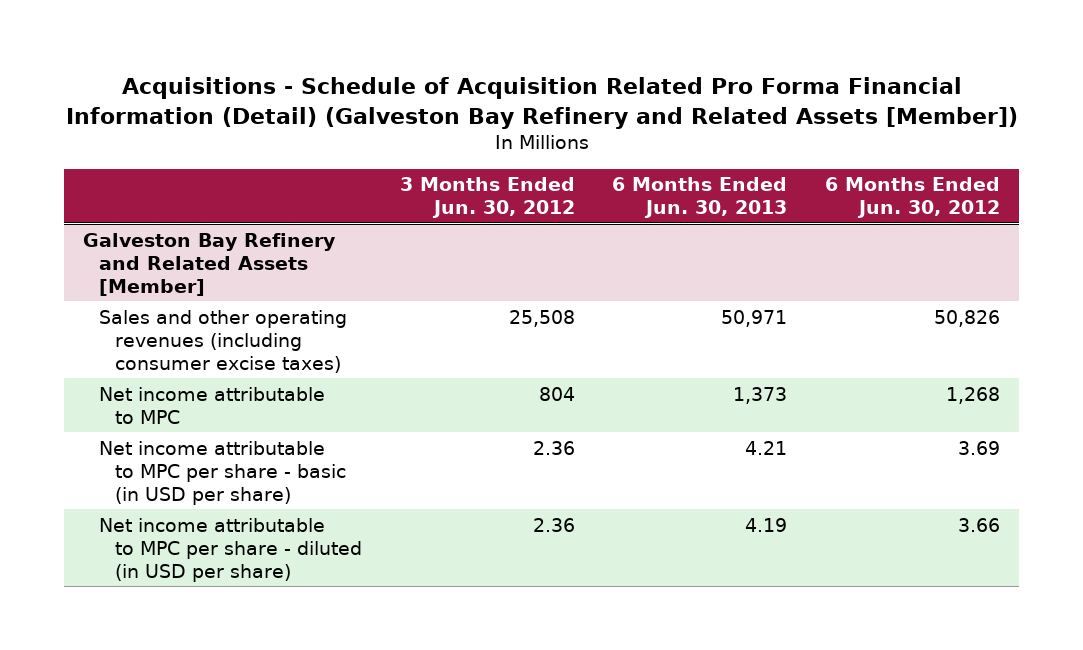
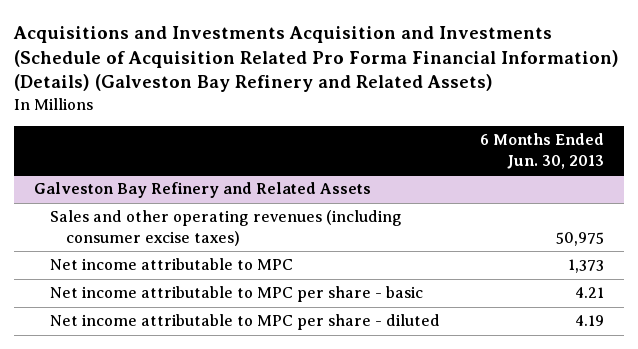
- Acquisitions - Schedule of Acquisition Related Pro Forma Financial Information (Detail) (Galveston Bay Refinery and Related Assets [Member])
+ Acquisitions and Investments Acquisition and Investments (Schedule of Acquisition Related Pro Forma Financial Information) (Details) (Galveston Bay Refinery and Related Assets)
- | 3 Months Ended Jun. 30, 2012 | 6 Months Ended Jun. 30, 2013 | 6 Months Ended Jun. 30, 2012
+ | 6 Months Ended Jun. 30, 2013
- Galveston Bay Refinery and Related Assets [Member]
- Sales and other operating revenues (including consumer excise taxes) | 25,508 | 50,971 | 50,826
+ Galveston Bay Refinery and Related Assets
+ Sales and other operating revenues (including consumer excise taxes) | 50,975
- Net income attributable to MPC per share - basic (in USD per share) | 2.36 | 4.21 | 3.69
- Net income attributable to MPC per share - diluted (in USD per share) | 2.36 | 4.19 | 3.66
+ Net income attributable to MPC per share - basic | 4.21
+ Net income attributable to MPC per share - diluted | 4.19

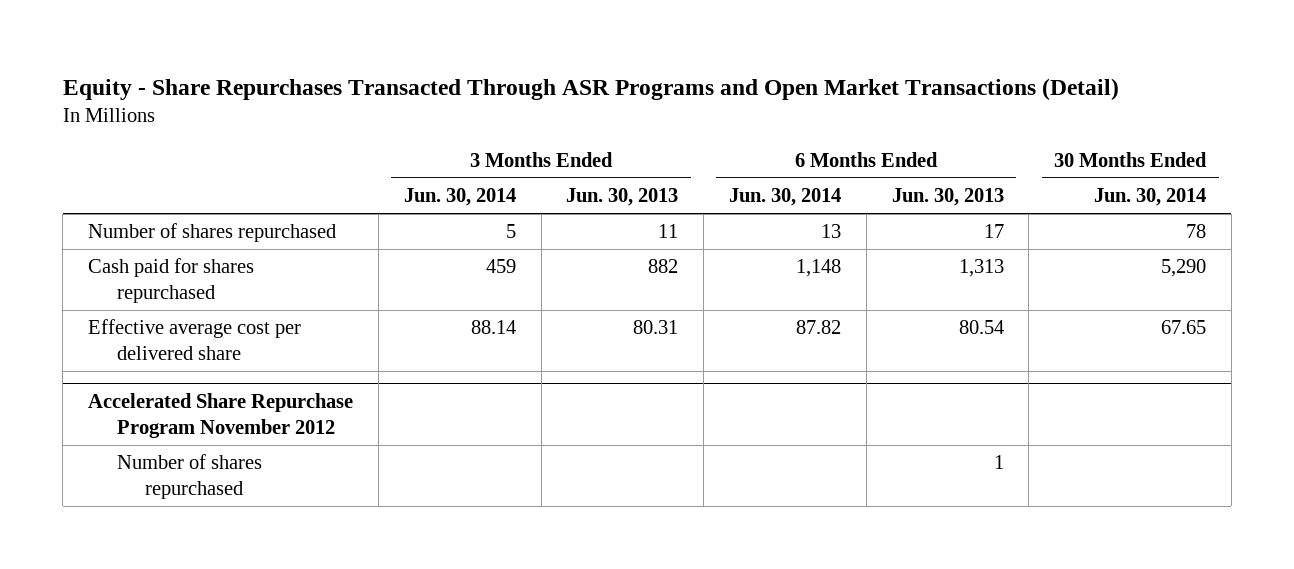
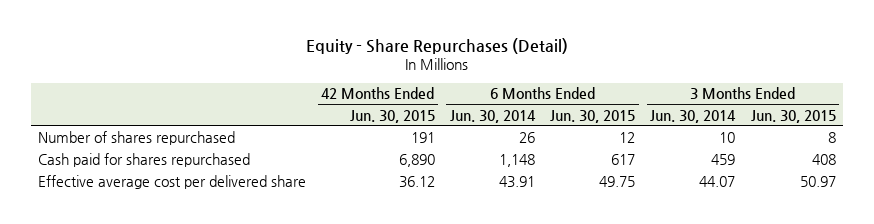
- Equity - Share Repurchases Transacted Through ASR Programs and Open Market Transactions (Detail)
+ Equity - Share Repurchases (Detail)
- | 3 Months Ended Jun. 30, 2014 | 3 Months Ended Jun. 30, 2013 | 6 Months Ended Jun. 30, 2014 | 6 Months Ended Jun. 30, 2013 | 30 Months Ended Jun. 30, 2014
+ | 42 Months Ended Jun. 30, 2015 | 6 Months Ended Jun. 30, 2014 | 6 Months Ended Jun. 30, 2015 | 3 Months Ended Jun. 30, 2014 | 3 Months Ended Jun. 30, 2015
- Number of shares repurchased | 5 | 11 | 13 | 17 | 78
+ Number of shares repurchased | 191 | 26 | 12 | 10 | 8
- Effective average cost per delivered share | 88.14 | 80.31 | 87.82 | 80.54 | 67.65
- Accelerated Share Repurchase Program November 2012
- Number of shares repurchased | | | | 1 |
+ Effective average cost per delivered share | 36.12 | 43.91 | 49.75 | 44.07 | 50.97

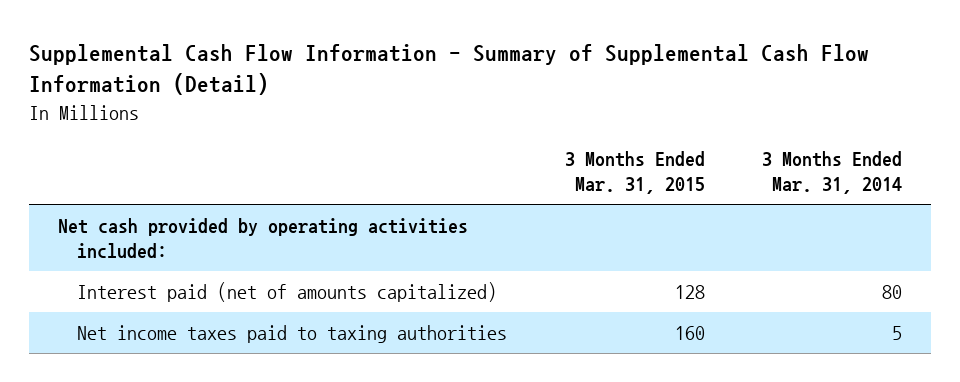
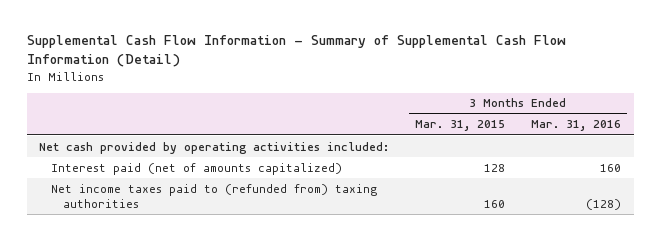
- | 3 Months Ended Mar. 31, 2015 | 3 Months Ended Mar. 31, 2014
+ | 3 Months Ended Mar. 31, 2015 | 3 Months Ended Mar. 31, 2016
- Net income taxes paid to taxing authorities | 160 | 5
+ Net income taxes paid to (refunded from) taxing authorities | 160 | (128)

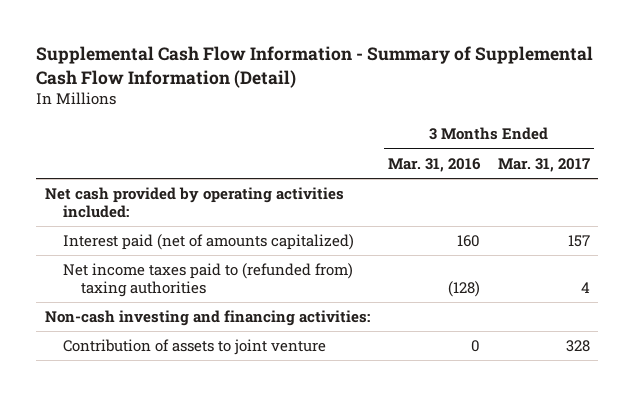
- | 3 Months Ended Mar. 31, 2015 | 3 Months Ended Mar. 31, 2016
+ | 3 Months Ended Mar. 31, 2016 | 3 Months Ended Mar. 31, 2017
+ Non-cash investing and financing activities:
+ Contribution of assets to joint venture | 0 | 328

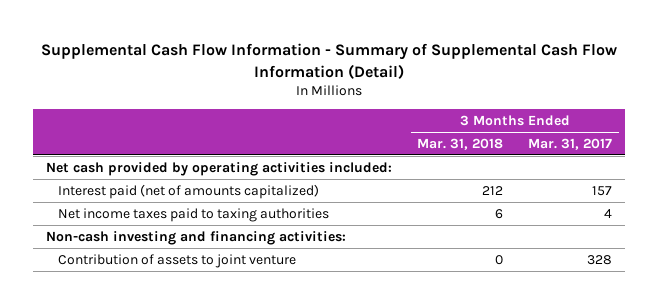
- | 3 Months Ended Mar. 31, 2016 | 3 Months Ended Mar. 31, 2017
+ | 3 Months Ended Mar. 31, 2018 | 3 Months Ended Mar. 31, 2017
- Net income taxes paid to (refunded from) taxing authorities | (128) | 4
+ Net income taxes paid to taxing authorities | 6 | 4

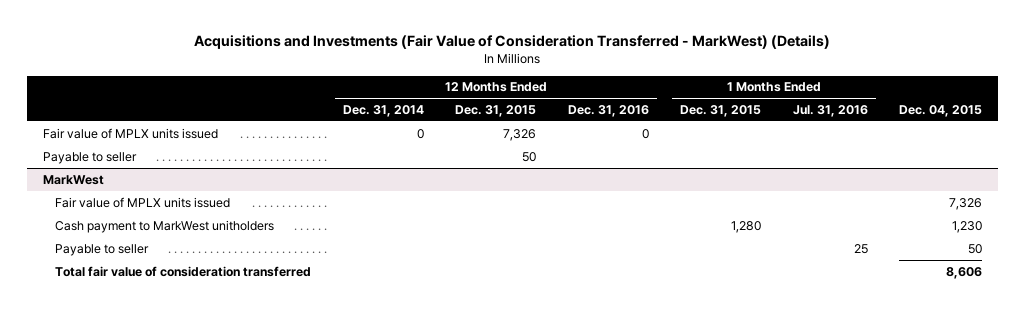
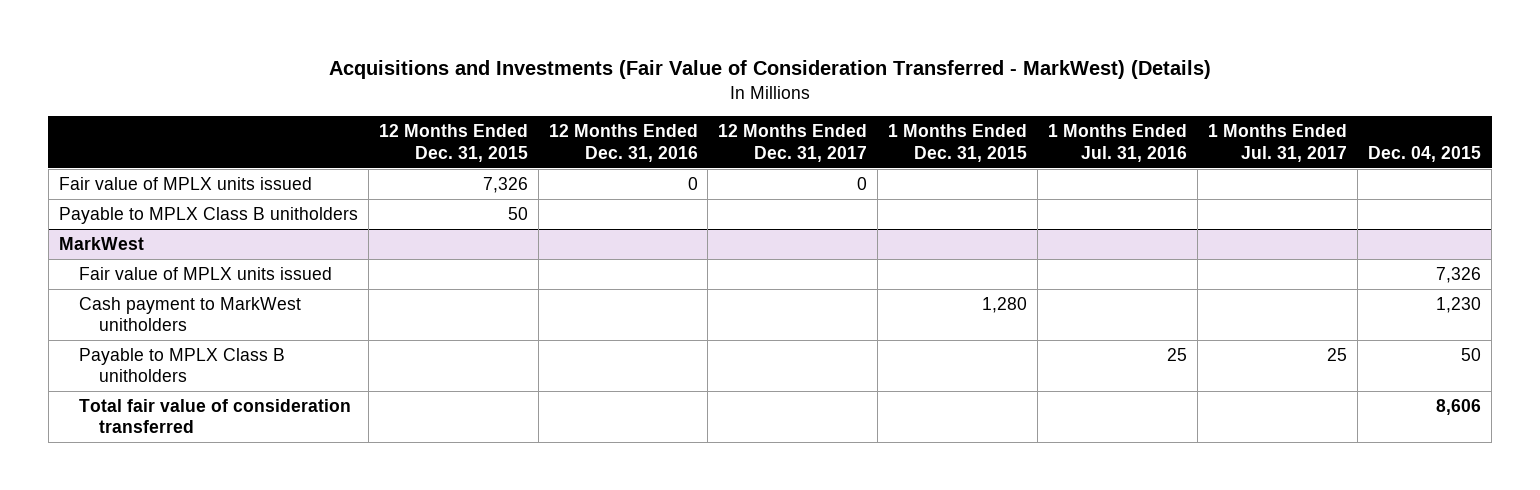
- | 12 Months Ended Dec. 31, 2014 | 12 Months Ended Dec. 31, 2015 | 12 Months Ended Dec. 31, 2016 | 1 Months Ended Dec. 31, 2015 | 1 Months Ended Jul. 31, 2016 | Dec. 04, 2015
+ | 12 Months Ended Dec. 31, 2015 | 12 Months Ended Dec. 31, 2016 | 12 Months Ended Dec. 31, 2017 | 1 Months Ended Dec. 31, 2015 | 1 Months Ended Jul. 31, 2016 | 1 Months Ended Jul. 31, 2017 | Dec. 04, 2015
- Payable to seller | | 50 | | | |
+ Payable to MPLX Class B unitholders | 50 | | | | | |
@ MarkWest
- Payable to seller | | | | | 25 | 50
+ Payable to MPLX Class B unitholders | | | | | 25 | 25 | 50

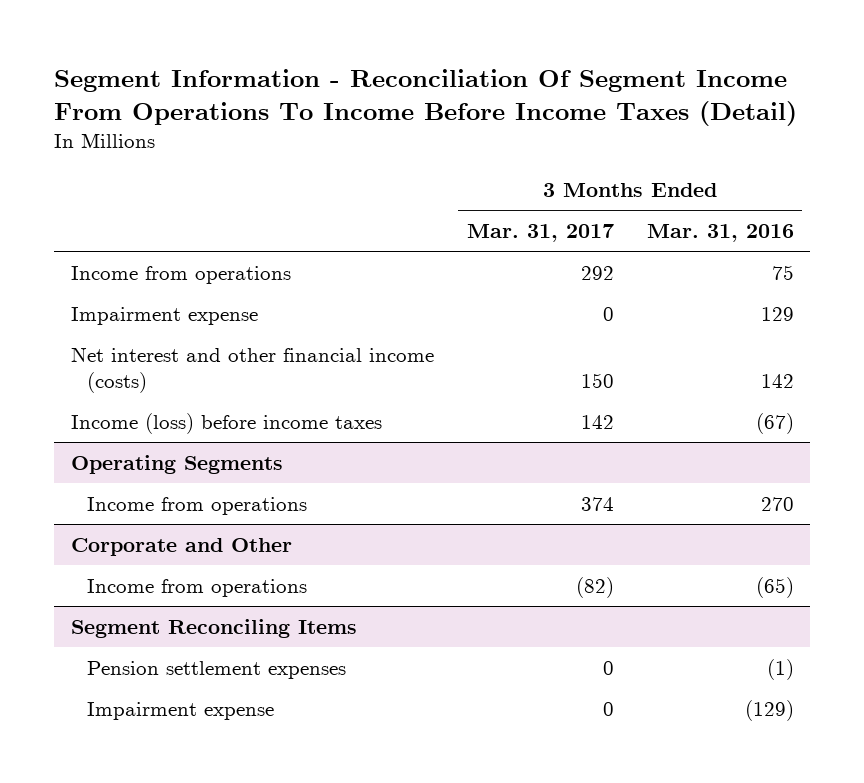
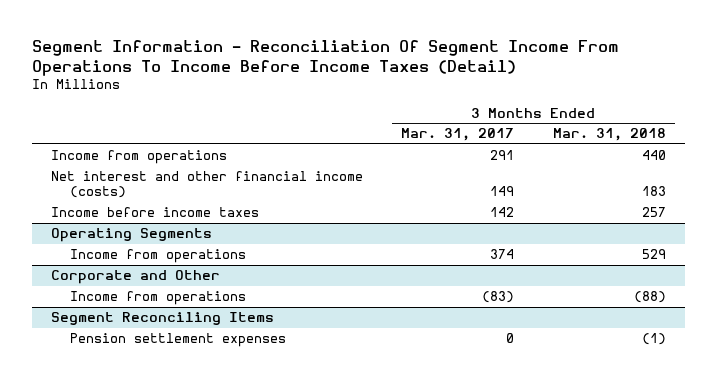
- | 3 Months Ended Mar. 31, 2017 | 3 Months Ended Mar. 31, 2016
+ | 3 Months Ended Mar. 31, 2017 | 3 Months Ended Mar. 31, 2018
- Income from operations | 292 | 75
- Impairment expense | 0 | 129
- Net interest and other financial income (costs) | 150 | 142
- Income (loss) before income taxes | 142 | (67)
+ Income from operations | 291 | 440
+ Net interest and other financial income (costs) | 149 | 183
+ Income before income taxes | 142 | 257
@ Corporate and Other
- Income from operations | (82) | (65)
+ Income from operations | (83) | (88)
@ Segment Reconciling Items
- Impairment expense | 0 | (129)

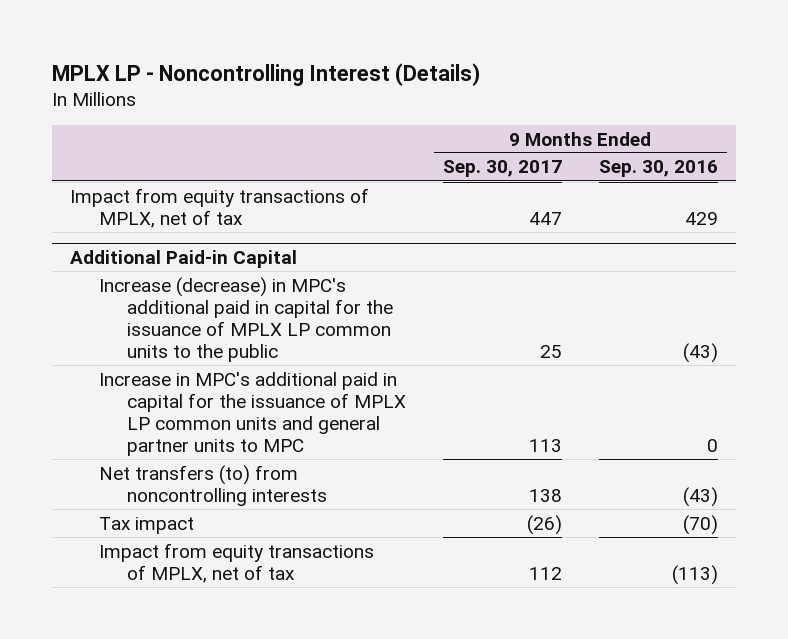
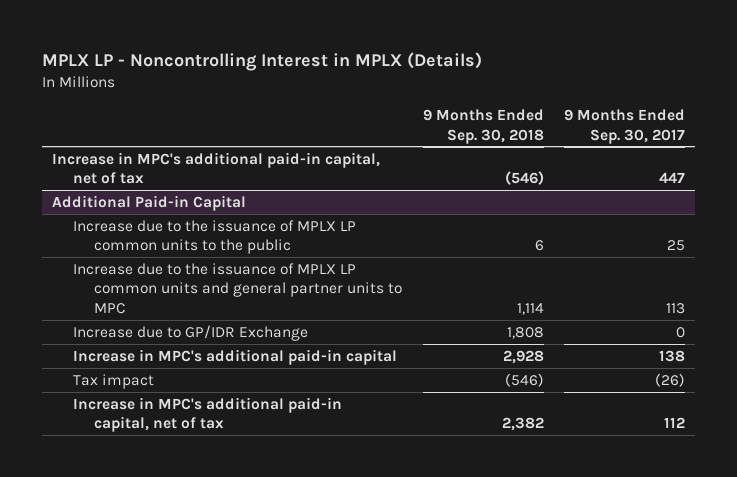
- MPLX LP - Noncontrolling Interest (Details)
+ MPLX LP - Noncontrolling Interest in MPLX (Details)
- | 9 Months Ended Sep. 30, 2017 | 9 Months Ended Sep. 30, 2016
+ | 9 Months Ended Sep. 30, 2018 | 9 Months Ended Sep. 30, 2017
- Impact from equity transactions of MPLX, net of tax | 447 | 429
+ Increase in MPC's additional paid-in capital, net of tax | (546) | 447
@ Additional Paid-in Capital
- Increase (decrease) in MPC's additional paid in capital for the issuance of MPLX LP common units to the public | 25 | (43)
- Increase in MPC's additional paid in capital for the issuance of MPLX LP common units and general partner units to MPC | 113 | 0
- Net transfers (to) from noncontrolling interests | 138 | (43)
+ Increase due to the issuance of MPLX LP common units to the public | 6 | 25
+ Increase due to the issuance of MPLX LP common units and general partner units to MPC | 1,114 | 113
+ Increase due to GP/IDR Exchange | 1,808 | 0
+ Increase in MPC's additional paid-in capital | 2,928 | 138
- Impact from equity transactions of MPLX, net of tax | 112 | (113)
+ Increase in MPC's additional paid-in capital, net of tax | 2,382 | 112

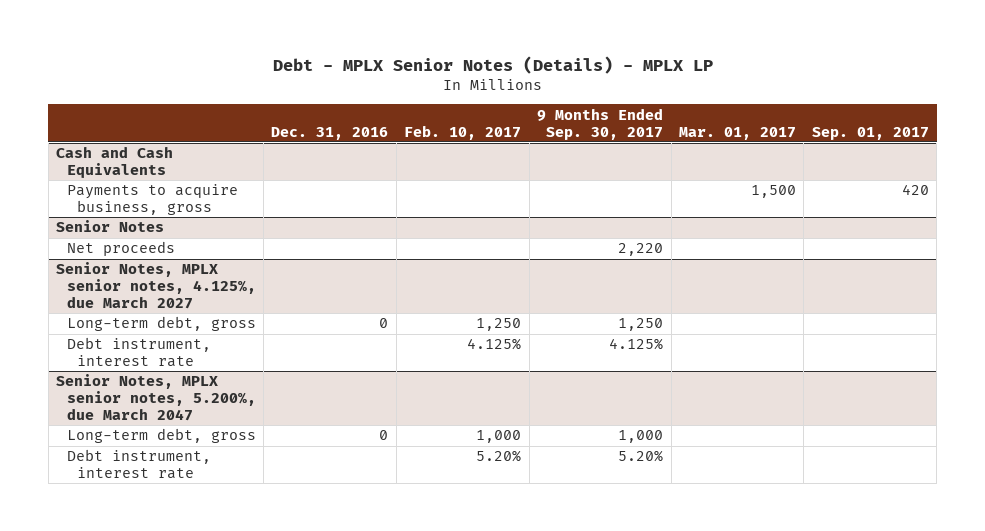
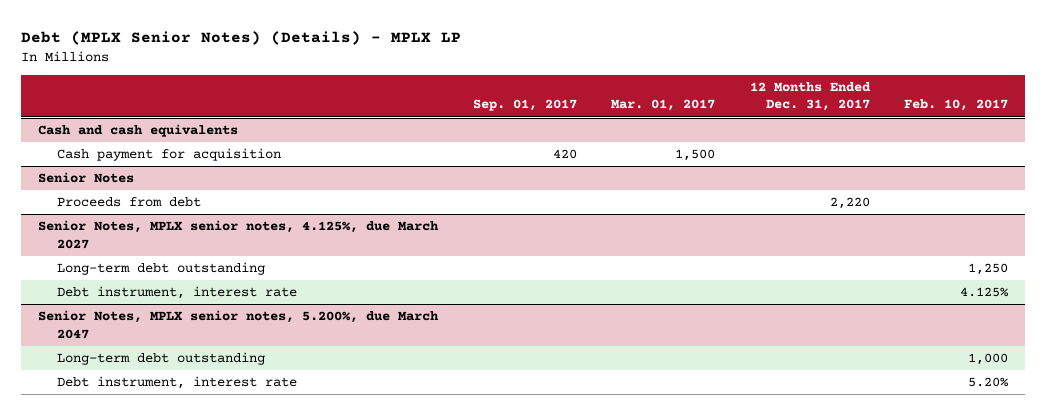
- Debt - MPLX Senior Notes (Details) - MPLX LP
+ Debt (MPLX Senior Notes) (Details) - MPLX LP
- | Dec. 31, 2016 | Feb. 10, 2017 | 9 Months Ended Sep. 30, 2017 | Mar. 01, 2017 | Sep. 01, 2017
+ | Sep. 01, 2017 | Mar. 01, 2017 | 12 Months Ended Dec. 31, 2017 | Feb. 10, 2017
- Cash and Cash Equivalents
- Payments to acquire business, gross | | | | 1,500 | 420
+ Cash and cash equivalents
+ Cash payment for acquisition | 420 | 1,500 | |
@ Senior Notes
- Net proceeds | | | 2,220 | |
+ Proceeds from debt | | | 2,220 |
@ Senior Notes, MPLX senior notes, 4.125%, due March 2027
- Long-term debt, gross | 0 | 1,250 | 1,250 | |
+ Long-term debt outstanding | | | | 1,250
@ Senior Notes, MPLX senior notes, 5.200%, due March 2047
- Long-term debt, gross | 0 | 1,000 | 1,000 | |
+ Long-term debt outstanding | | | | 1,000

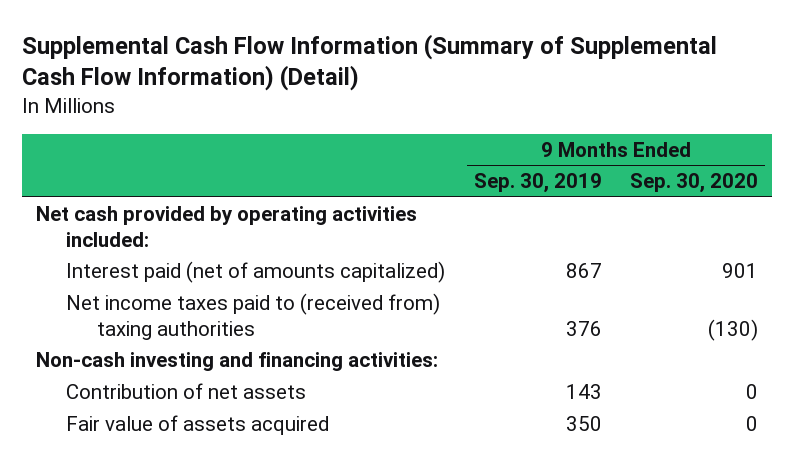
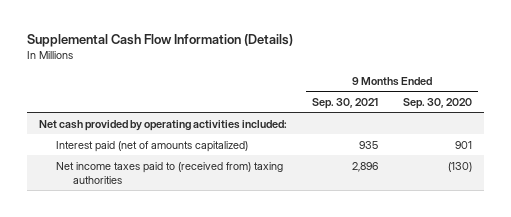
- Supplemental Cash Flow Information (Summary of Supplemental Cash Flow Information) (Detail)
+ Supplemental Cash Flow Information (Details)
- | 9 Months Ended Sep. 30, 2019 | 9 Months Ended Sep. 30, 2020
+ | 9 Months Ended Sep. 30, 2021 | 9 Months Ended Sep. 30, 2020
- Non-cash investing and financing activities:
- Contribution of net assets | 143 | 0
- Fair value of assets acquired | 350 | 0

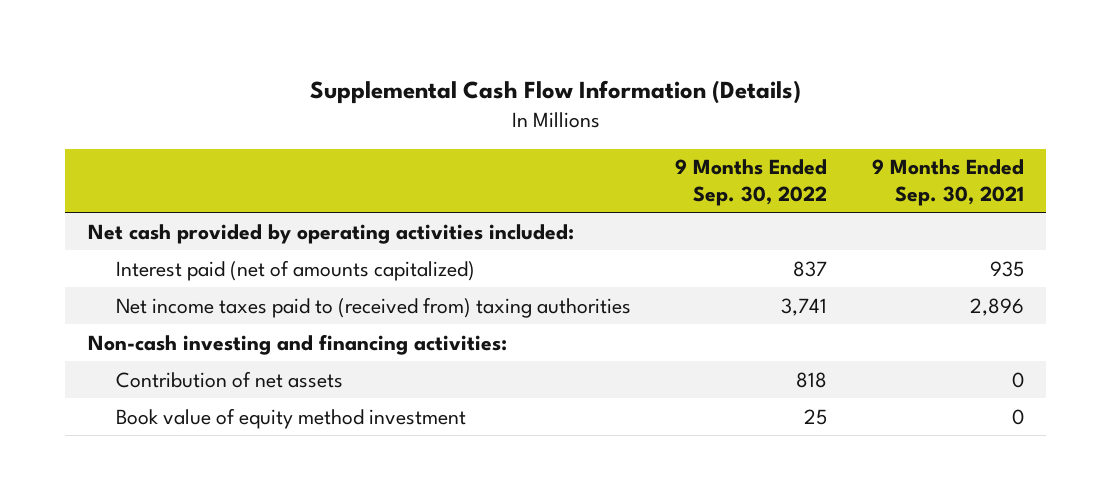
- | 9 Months Ended Sep. 30, 2021 | 9 Months Ended Sep. 30, 2020
+ | 9 Months Ended Sep. 30, 2022 | 9 Months Ended Sep. 30, 2021
+ Non-cash investing and financing activities:
+ Contribution of net assets | 818 | 0
+ Book value of equity method investment | 25 | 0

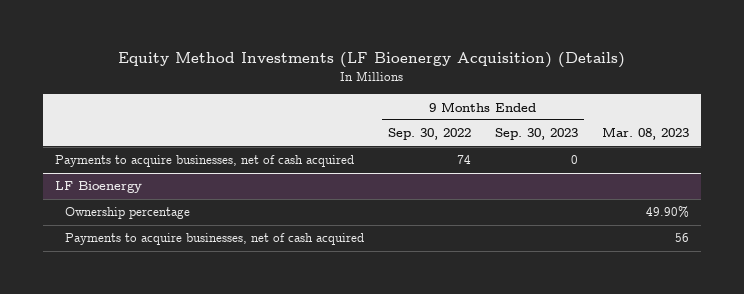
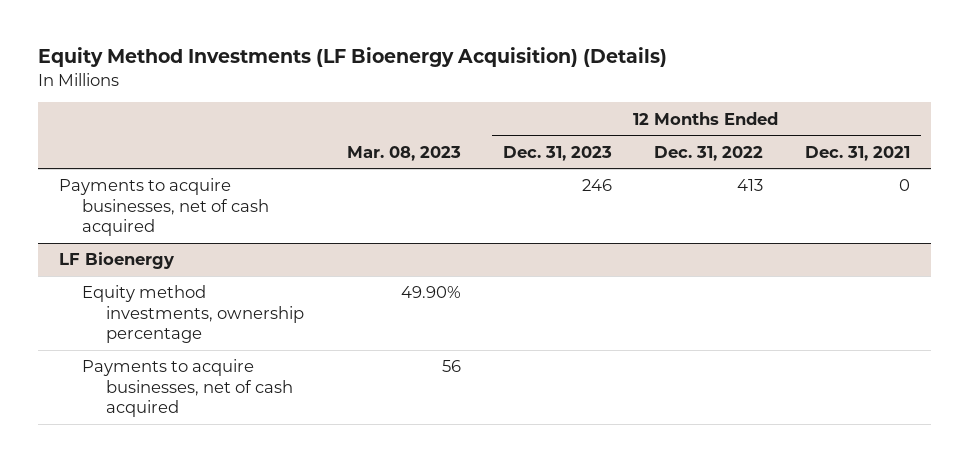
- | 9 Months Ended Sep. 30, 2022 | 9 Months Ended Sep. 30, 2023 | Mar. 08, 2023
+ | Mar. 08, 2023 | 12 Months Ended Dec. 31, 2023 | 12 Months Ended Dec. 31, 2022 | 12 Months Ended Dec. 31, 2021
@ LF Bioenergy
- Ownership percentage | | | 49.90%
+ Equity method investments, ownership percentage | 49.90% | | |

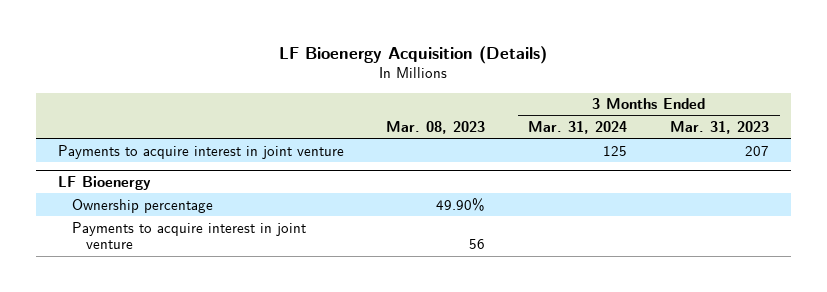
- Equity Method Investments (LF Bioenergy Acquisition) (Details)
+ LF Bioenergy Acquisition (Details)
- | Mar. 08, 2023 | 12 Months Ended Dec. 31, 2023 | 12 Months Ended Dec. 31, 2022 | 12 Months Ended Dec. 31, 2021
+ | Mar. 08, 2023 | 3 Months Ended Mar. 31, 2024 | 3 Months Ended Mar. 31, 2023
- Payments to acquire businesses, net of cash acquired | | 246 | 413 | 0
+ Payments to acquire interest in joint venture | | 125 | 207
@ LF Bioenergy
- Equity method investments, ownership percentage | 49.90% | | |
- Payments to acquire businesses, net of cash acquired | 56 | | |
+ Ownership percentage | 49.90% | |
+ Payments to acquire interest in joint venture | 56 | |

